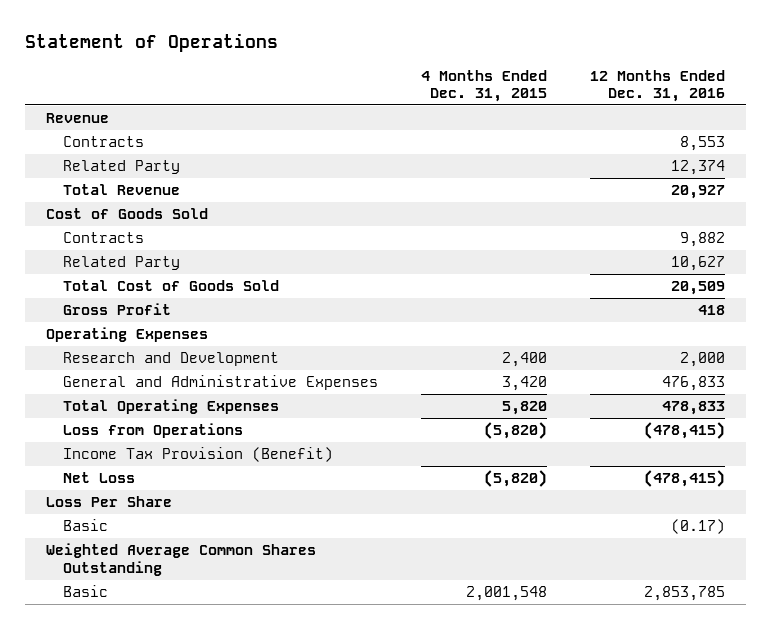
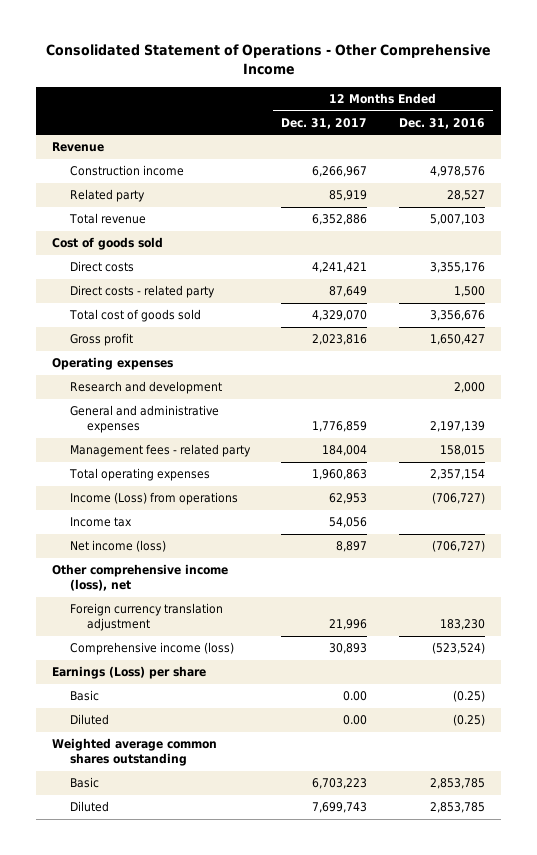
- Statement of Operations
+ Consolidated Statement of Operations - Other Comprehensive Income
- | 4 Months Ended Dec. 31, 2015 | 12 Months Ended Dec. 31, 2016
+ | 12 Months Ended Dec. 31, 2017 | 12 Months Ended Dec. 31, 2016
- Contracts | | 8,553
- Related Party | | 12,374
- Total Revenue | | 20,927
- Cost of Goods Sold
- Contracts | | 9,882
- Related Party | | 10,627
- Total Cost of Goods Sold | | 20,509
- Gross Profit | | 418
- Operating Expenses
- Research and Development | 2,400 | 2,000
- General and Administrative Expenses | 3,420 | 476,833
- Total Operating Expenses | 5,820 | 478,833
- Loss from Operations | (5,820) | (478,415)
- Income Tax Provision (Benefit)
- Net Loss | (5,820) | (478,415)
- Loss Per Share
- Basic | | (0.17)
- Weighted Average Common Shares Outstanding
+ Construction income | 6,266,967 | 4,978,576
+ Related party | 85,919 | 28,527
+ Total revenue | 6,352,886 | 5,007,103
+ Cost of goods sold
+ Direct costs | 4,241,421 | 3,355,176
+ Direct costs - related party | 87,649 | 1,500
+ Total cost of goods sold | 4,329,070 | 3,356,676
+ Gross profit | 2,023,816 | 1,650,427
+ Operating expenses
+ Research and development | | 2,000
+ General and administrative expenses | 1,776,859 | 2,197,139
+ Management fees - related party | 184,004 | 158,015
+ Total operating expenses | 1,960,863 | 2,357,154
+ Income (Loss) from operations | 62,953 | (706,727)
+ Income tax | 54,056 |
+ Net income (loss) | 8,897 | (706,727)
+ Other comprehensive income (loss), net
+ Foreign currency translation adjustment | 21,996 | 183,230
+ Comprehensive income (loss) | 30,893 | (523,524)
+ Earnings (Loss) per share
+ Basic | 0.00 | (0.25)
+ Diluted | 0.00 | (0.25)
+ Weighted average common shares outstanding
+ Diluted | 7,699,743 | 2,853,785

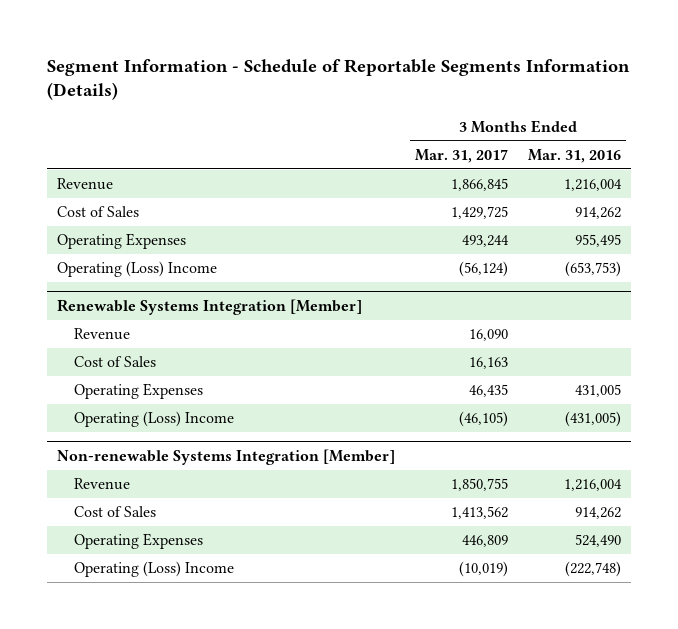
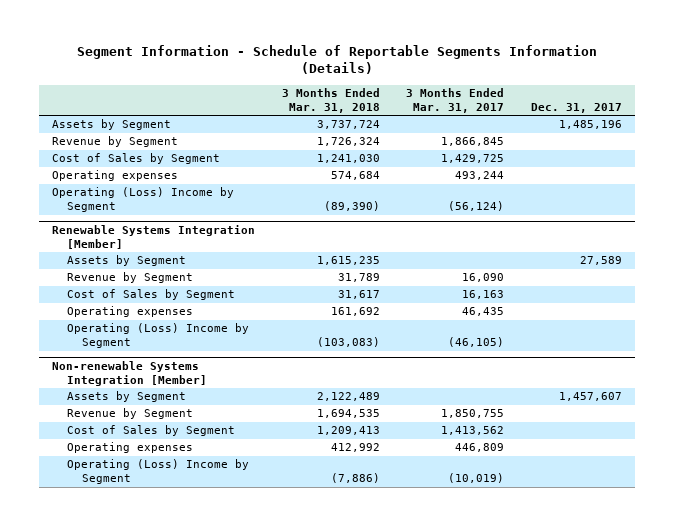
- | 3 Months Ended Mar. 31, 2017 | 3 Months Ended Mar. 31, 2016
+ | 3 Months Ended Mar. 31, 2018 | 3 Months Ended Mar. 31, 2017 | Dec. 31, 2017
- Revenue | 1,866,845 | 1,216,004
- Cost of Sales | 1,429,725 | 914,262
- Operating Expenses | 493,244 | 955,495
- Operating (Loss) Income | (56,124) | (653,753)
+ Assets by Segment | 3,737,724 | | 1,485,196
+ Revenue by Segment | 1,726,324 | 1,866,845 |
+ Cost of Sales by Segment | 1,241,030 | 1,429,725 |
+ Operating expenses | 574,684 | 493,244 |
+ Operating (Loss) Income by Segment | (89,390) | (56,124) |
@ Renewable Systems Integration [Member]
- Revenue | 16,090 |
- Cost of Sales | 16,163 |
- Operating Expenses | 46,435 | 431,005
- Operating (Loss) Income | (46,105) | (431,005)
+ Assets by Segment | 1,615,235 | | 27,589
+ Revenue by Segment | 31,789 | 16,090 |
+ Cost of Sales by Segment | 31,617 | 16,163 |
+ Operating expenses | 161,692 | 46,435 |
+ Operating (Loss) Income by Segment | (103,083) | (46,105) |
@ Non-renewable Systems Integration [Member]
- Revenue | 1,850,755 | 1,216,004
- Cost of Sales | 1,413,562 | 914,262
- Operating Expenses | 446,809 | 524,490
- Operating (Loss) Income | (10,019) | (222,748)
+ Assets by Segment | 2,122,489 | | 1,457,607
+ Revenue by Segment | 1,694,535 | 1,850,755 |
+ Cost of Sales by Segment | 1,209,413 | 1,413,562 |
+ Operating expenses | 412,992 | 446,809 |
+ Operating (Loss) Income by Segment | (7,886) | (10,019) |

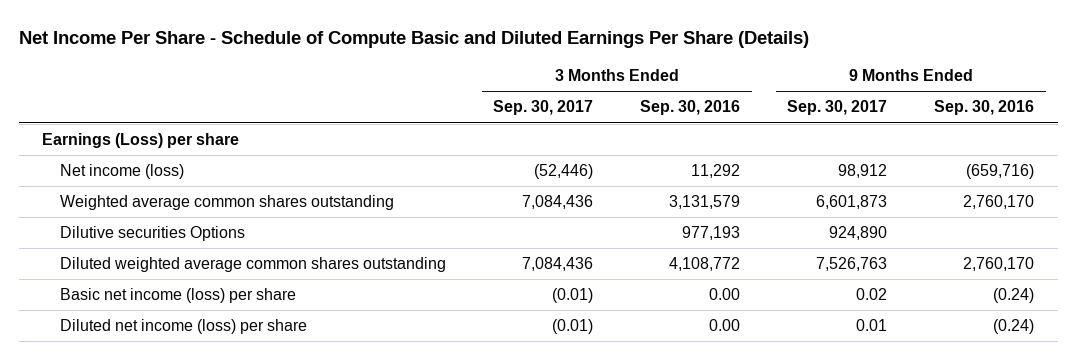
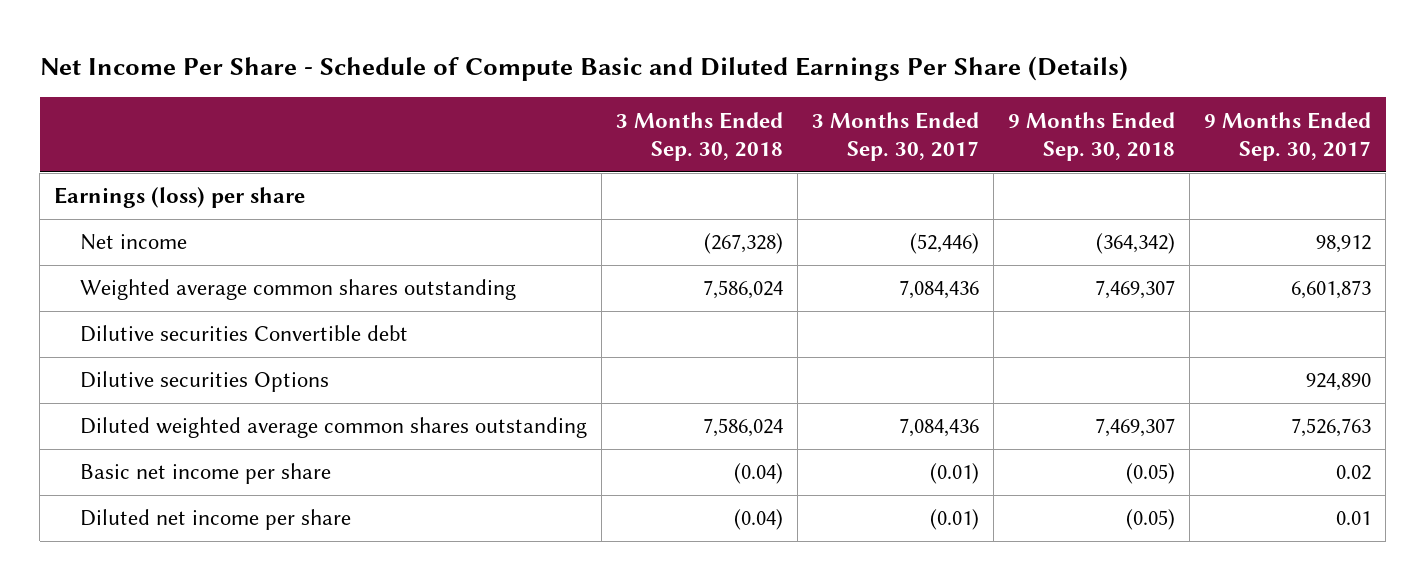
- | 3 Months Ended Sep. 30, 2017 | 3 Months Ended Sep. 30, 2016 | 9 Months Ended Sep. 30, 2017 | 9 Months Ended Sep. 30, 2016
+ | 3 Months Ended Sep. 30, 2018 | 3 Months Ended Sep. 30, 2017 | 9 Months Ended Sep. 30, 2018 | 9 Months Ended Sep. 30, 2017
- Earnings (Loss) per share
- Net income (loss) | (52,446) | 11,292 | 98,912 | (659,716)
+ Earnings (loss) per share
+ Net income | (267,328) | (52,446) | (364,342) | 98,912
+ Dilutive securities Convertible debt
- Basic net income (loss) per share | (0.01) | 0.00 | 0.02 | (0.24)
- Diluted net income (loss) per share | (0.01) | 0.00 | 0.01 | (0.24)
+ Basic net income per share | (0.04) | (0.01) | (0.05) | 0.02
+ Diluted net income per share | (0.04) | (0.01) | (0.05) | 0.01

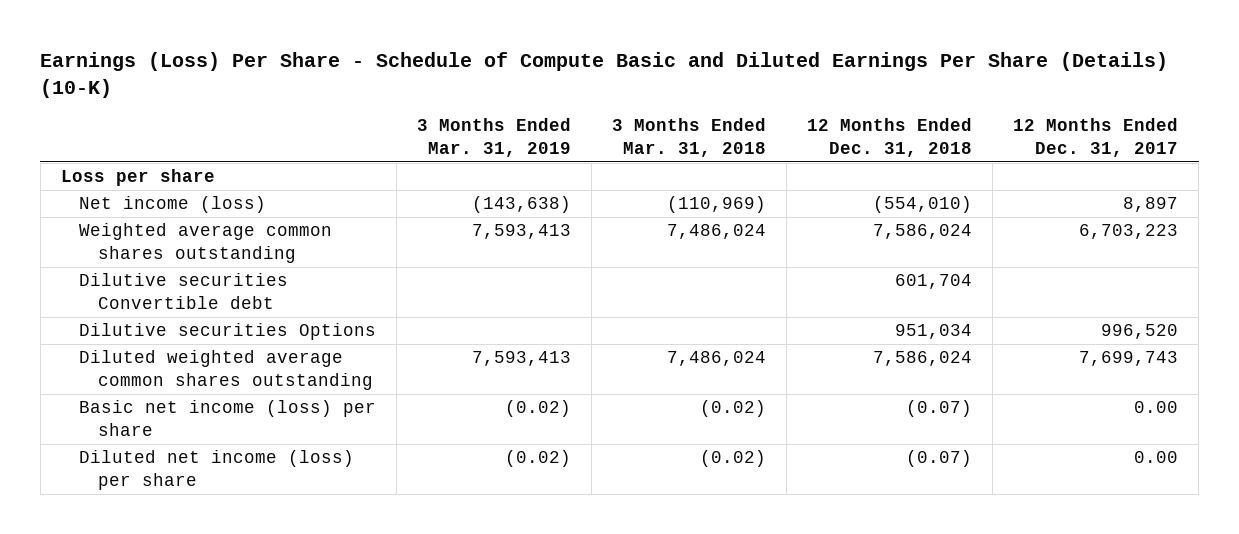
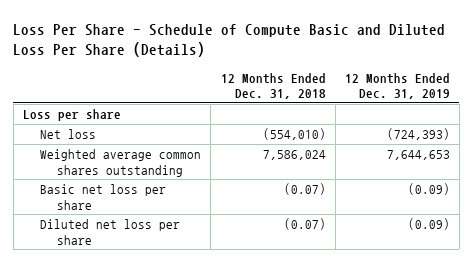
- Earnings (Loss) Per Share - Schedule of Compute Basic and Diluted Earnings Per Share (Details) (10-K)
+ Loss Per Share - Schedule of Compute Basic and Diluted Loss Per Share (Details)
- | 3 Months Ended Mar. 31, 2019 | 3 Months Ended Mar. 31, 2018 | 12 Months Ended Dec. 31, 2018 | 12 Months Ended Dec. 31, 2017
+ | 12 Months Ended Dec. 31, 2018 | 12 Months Ended Dec. 31, 2019
- Net income (loss) | (143,638) | (110,969) | (554,010) | 8,897
+ Net loss | (554,010) | (724,393)
- Dilutive securities Convertible debt | | | 601,704 |
- Dilutive securities Options | | | 951,034 | 996,520
- Diluted weighted average common shares outstanding | 7,593,413 | 7,486,024 | 7,586,024 | 7,699,743
- Basic net income (loss) per share | (0.02) | (0.02) | (0.07) | 0.00
- Diluted net income (loss) per share | (0.02) | (0.02) | (0.07) | 0.00
+ Basic net loss per share | (0.07) | (0.09)
+ Diluted net loss per share | (0.07) | (0.09)

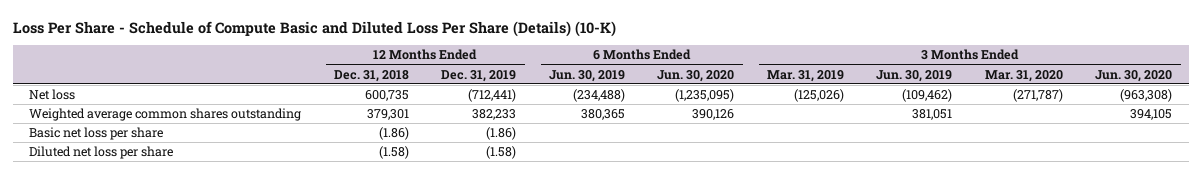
- Loss Per Share - Schedule of Compute Basic and Diluted Loss Per Share (Details)
+ Loss Per Share - Schedule of Compute Basic and Diluted Loss Per Share (Details) (10-K)
- | 12 Months Ended Dec. 31, 2018 | 12 Months Ended Dec. 31, 2019
+ | 12 Months Ended Dec. 31, 2018 | 12 Months Ended Dec. 31, 2019 | 6 Months Ended Jun. 30, 2019 | 6 Months Ended Jun. 30, 2020 | 3 Months Ended Mar. 31, 2019 | 3 Months Ended Jun. 30, 2019 | 3 Months Ended Mar. 31, 2020 | 3 Months Ended Jun. 30, 2020
- Loss per share
- Net loss | (554,010) | (724,393)
- Weighted average common shares outstanding | 7,586,024 | 7,644,653
- Basic net loss per share | (0.07) | (0.09)
- Diluted net loss per share | (0.07) | (0.09)
+ Net loss | 600,735 | (712,441) | (234,488) | (1,235,095) | (125,026) | (109,462) | (271,787) | (963,308)
+ Weighted average common shares outstanding | 379,301 | 382,233 | 380,365 | 390,126 | | 381,051 | | 394,105
+ Basic net loss per share | (1.86) | (1.86) | | | | | |
+ Diluted net loss per share | (1.58) | (1.58) | | | | | |

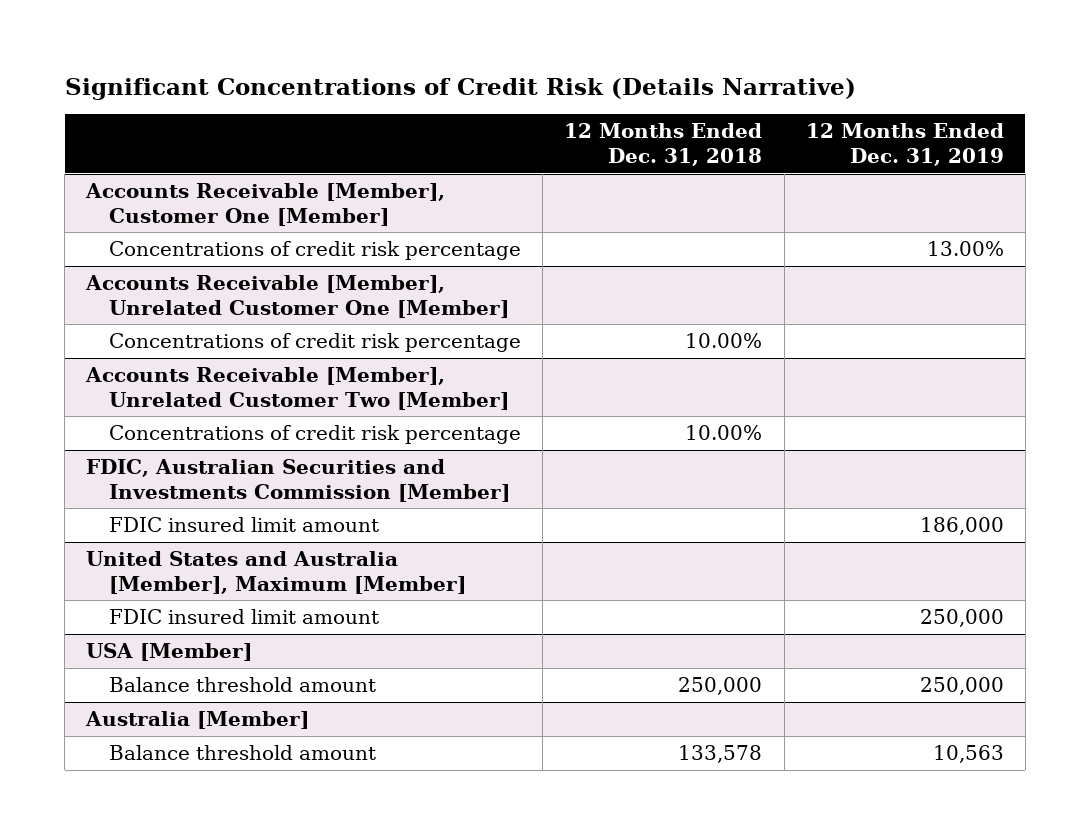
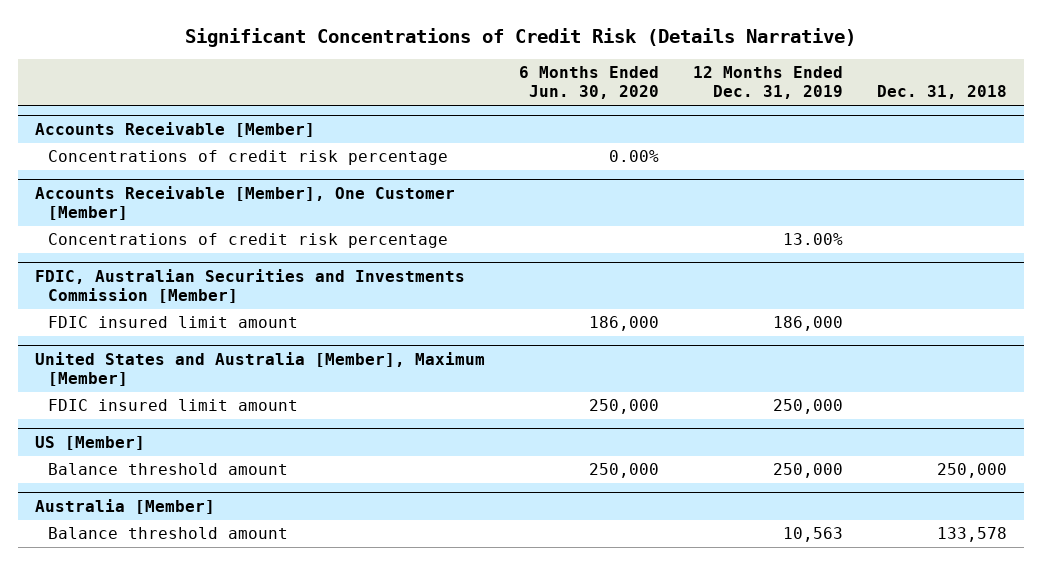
- | 12 Months Ended Dec. 31, 2018 | 12 Months Ended Dec. 31, 2019
+ | 6 Months Ended Jun. 30, 2020 | 12 Months Ended Dec. 31, 2019 | Dec. 31, 2018
- Accounts Receivable [Member], Customer One [Member]
- Concentrations of credit risk percentage | | 13.00%
- Accounts Receivable [Member], Unrelated Customer One [Member]
- Concentrations of credit risk percentage | 10.00% |
- Accounts Receivable [Member], Unrelated Customer Two [Member]
+ Accounts Receivable [Member]
+ Accounts Receivable [Member], One Customer [Member]
+ Concentrations of credit risk percentage | | 13.00% |
- USA [Member]
+ US [Member]

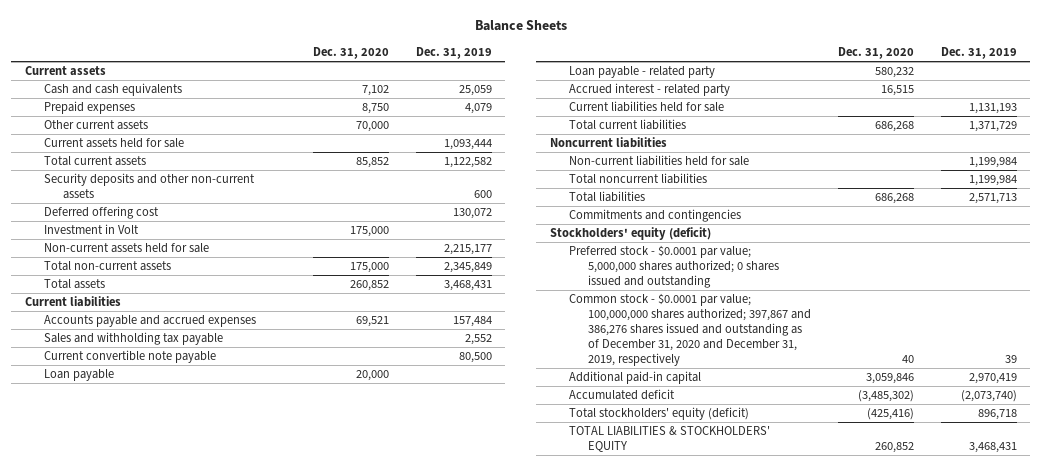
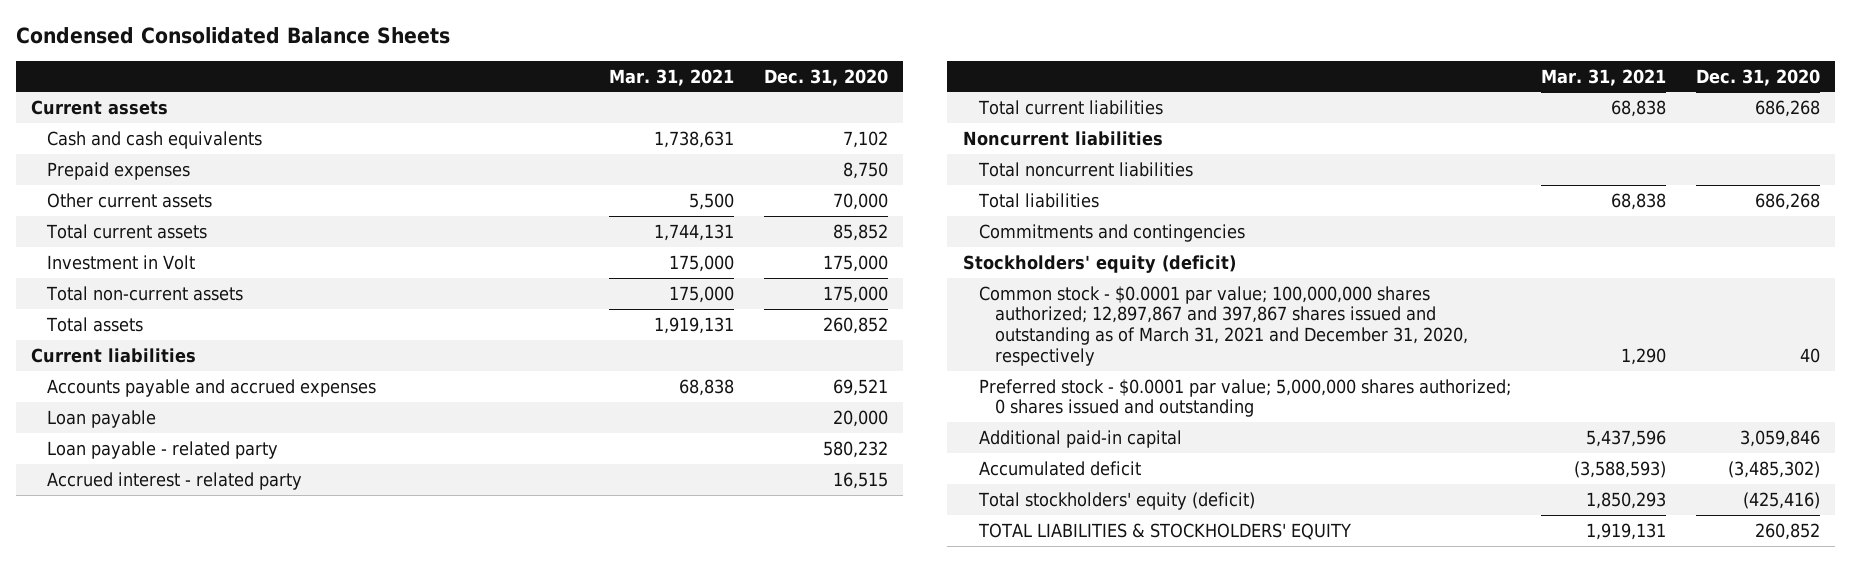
- Balance Sheets
+ Condensed Consolidated Balance Sheets
- | Dec. 31, 2020 | Dec. 31, 2019
+ | Mar. 31, 2021 | Dec. 31, 2020
- Current assets held for sale | | 1,093,444
- Security deposits and other non-current assets | | 600
- Deferred offering cost | | 130,072
- Non-current assets held for sale | | 2,215,177
- Sales and withholding tax payable | | 2,552
- Current convertible note payable | | 80,500
- Current liabilities held for sale | | 1,131,193
- Non-current liabilities held for sale | | 1,199,984
+ Common stock - $0.0001 par value; 100,000,000 shares authorized; 12,897,867 and 397,867 shares issued and outstanding as of March 31, 2021 and December 31, 2020, respectively | 1,290 | 40
- Common stock - $0.0001 par value; 100,000,000 shares authorized; 397,867 and 386,276 shares issued and outstanding as of December 31, 2020 and December 31, 2019, respectively | 40 | 39

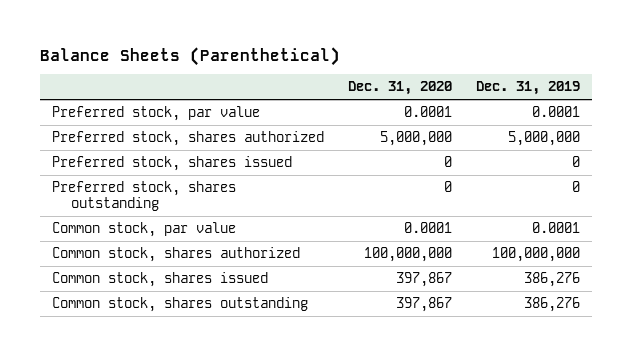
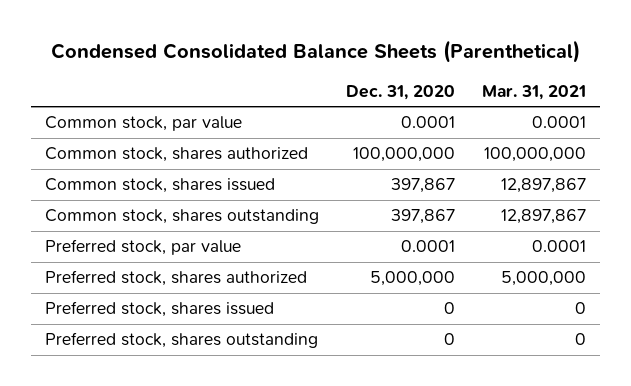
- Balance Sheets (Parenthetical)
+ Condensed Consolidated Balance Sheets (Parenthetical)
- | Dec. 31, 2020 | Dec. 31, 2019
+ | Dec. 31, 2020 | Mar. 31, 2021
moved down: Preferred stock, par value | 0.0001 | 0.0001
moved down: Preferred stock, shares authorized | 5,000,000 | 5,000,000
moved down: Preferred stock, shares issued | 0 | 0
moved down: Preferred stock, shares outstanding | 0 | 0

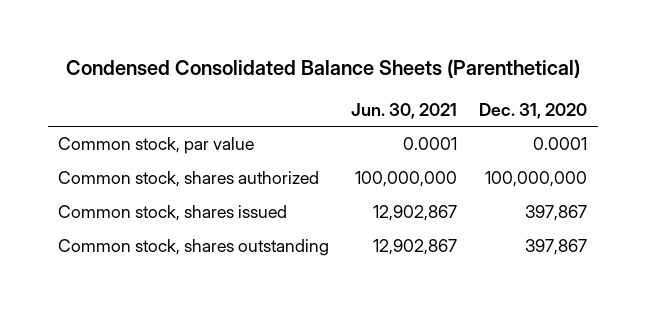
- | Dec. 31, 2020 | Mar. 31, 2021
+ | Jun. 30, 2021 | Dec. 31, 2020
- Preferred stock, par value | 0.0001 | 0.0001
- Preferred stock, shares authorized | 5,000,000 | 5,000,000
- Preferred stock, shares issued | 0 | 0
- Preferred stock, shares outstanding | 0 | 0

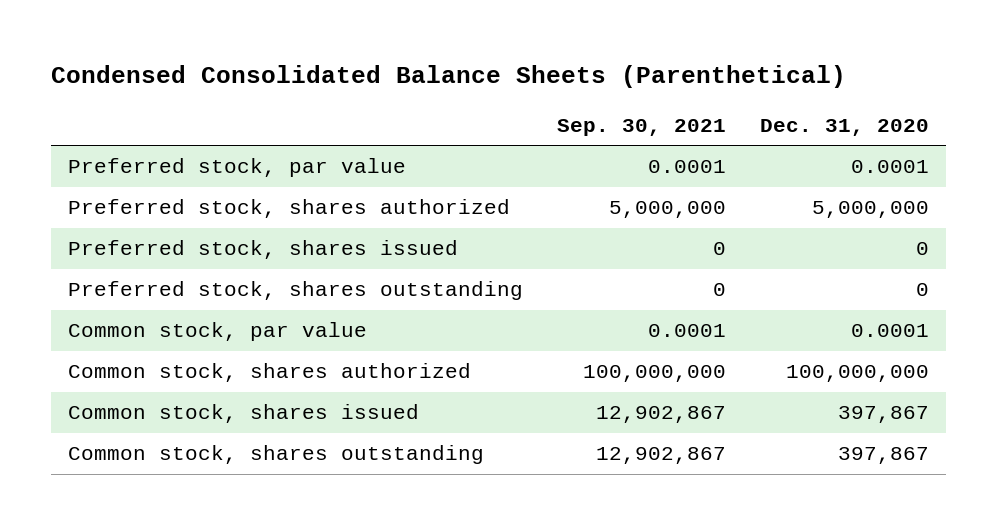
- | Jun. 30, 2021 | Dec. 31, 2020
+ | Sep. 30, 2021 | Dec. 31, 2020
+ Preferred stock, par value | 0.0001 | 0.0001
+ Preferred stock, shares authorized | 5,000,000 | 5,000,000
+ Preferred stock, shares issued | 0 | 0
+ Preferred stock, shares outstanding | 0 | 0

